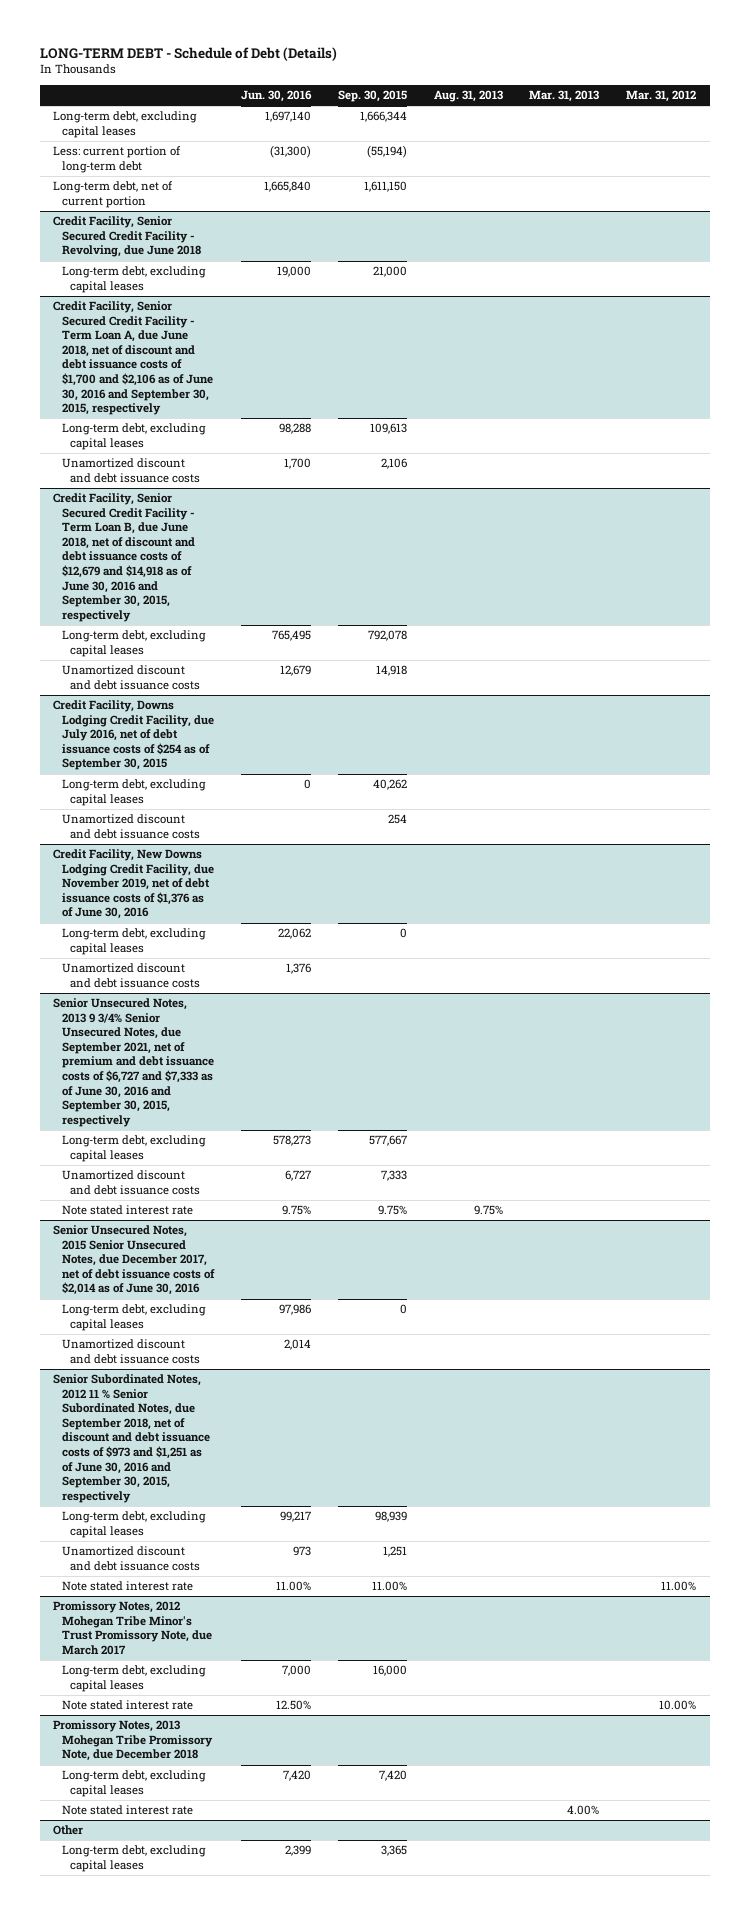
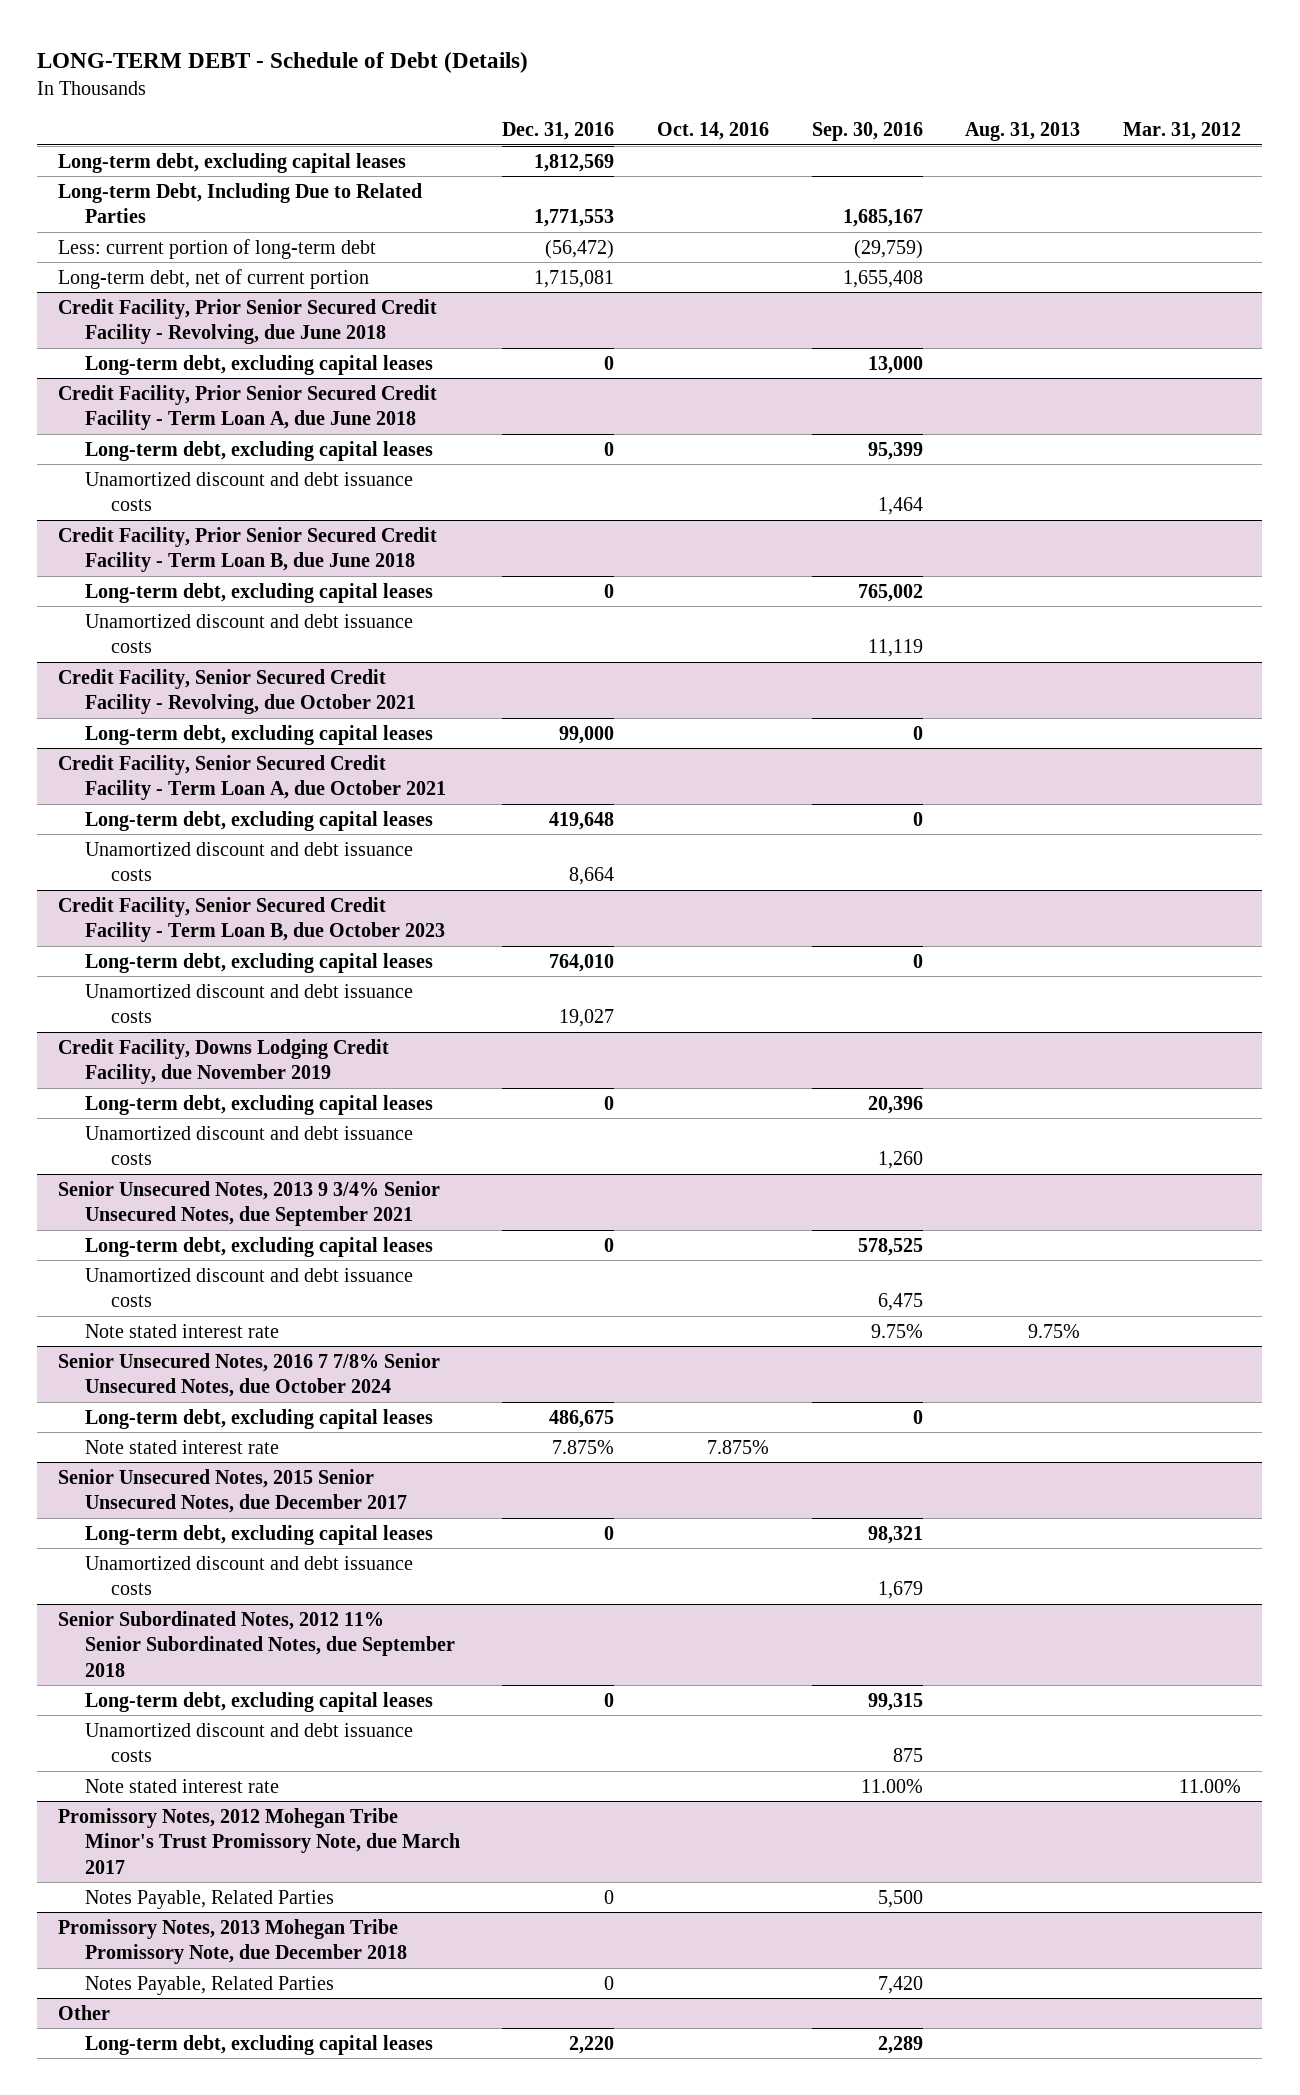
- | Jun. 30, 2016 | Sep. 30, 2015 | Aug. 31, 2013 | Mar. 31, 2013 | Mar. 31, 2012
+ | Dec. 31, 2016 | Oct. 14, 2016 | Sep. 30, 2016 | Aug. 31, 2013 | Mar. 31, 2012
+ Long-term Debt, Including Due to Related Parties | 1,771,553 | | 1,685,167 | |
- Credit Facility, Senior Secured Credit Facility - Revolving, due June 2018
+ Credit Facility, Prior Senior Secured Credit Facility - Revolving, due June 2018
- Credit Facility, Senior Secured Credit Facility - Term Loan A, due June 2018, net of discount and debt issuance costs of $1,700 and $2,106 as of June 30, 2016 and September 30, 2015, respectively
- Long-term debt, excluding capital leases | 98,288 | 109,613 | | |
- Unamortized discount and debt issuance costs | 1,700 | 2,106 | | |
- Credit Facility, Senior Secured Credit Facility - Term Loan B, due June 2018, net of discount and debt issuance costs of $12,679 and $14,918 as of June 30, 2016 and September 30, 2015, respectively
- Long-term debt, excluding capital leases | 765,495 | 792,078 | | |
- Unamortized discount and debt issuance costs | 12,679 | 14,918 | | |
- Credit Facility, Downs Lodging Credit Facility, due July 2016, net of debt issuance costs of $254 as of September 30, 2015
- Long-term debt, excluding capital leases | 0 | 40,262 | | |
- Unamortized discount and debt issuance costs | | 254 | | |
- Credit Facility, New Downs Lodging Credit Facility, due November 2019, net of debt issuance costs of $1,376 as of June 30, 2016
+ Credit Facility, Prior Senior Secured Credit Facility - Term Loan A, due June 2018
+ Long-term debt, excluding capital leases | 0 | | 95,399 | |
+ Unamortized discount and debt issuance costs | | | 1,464 | |
+ Credit Facility, Prior Senior Secured Credit Facility - Term Loan B, due June 2018
+ Long-term debt, excluding capital leases | 0 | | 765,002 | |
+ Unamortized discount and debt issuance costs | | | 11,119 | |
+ Credit Facility, Senior Secured Credit Facility - Revolving, due October 2021
+ Long-term debt, excluding capital leases | 99,000 | | 0 | |
+ Credit Facility, Senior Secured Credit Facility - Term Loan A, due October 2021
+ Long-term debt, excluding capital leases | 419,648 | | 0 | |
+ Unamortized discount and debt issuance costs | 8,664 | | | |
+ Credit Facility, Senior Secured Credit Facility - Term Loan B, due October 2023
+ Long-term debt, excluding capital leases | 764,010 | | 0 | |
+ Unamortized discount and debt issuance costs | 19,027 | | | |
+ Credit Facility, Downs Lodging Credit Facility, due November 2019
- Senior Unsecured Notes, 2013 9 3/4% Senior Unsecured Notes, due September 2021, net of premium and debt issuance costs of $6,727 and $7,333 as of June 30, 2016 and September 30, 2015, respectively
+ Senior Unsecured Notes, 2013 9 3/4% Senior Unsecured Notes, due September 2021
- Senior Unsecured Notes, 2015 Senior Unsecured Notes, due December 2017, net of debt issuance costs of $2,014 as of June 30, 2016
+ Senior Unsecured Notes, 2016 7 7/8% Senior Unsecured Notes, due October 2024
+ Long-term debt, excluding capital leases | 486,675 | | 0 | |
+ Note stated interest rate | 7.875% | 7.875% | | |
+ Senior Unsecured Notes, 2015 Senior Unsecured Notes, due December 2017
- Senior Subordinated Notes, 2012 11 % Senior Subordinated Notes, due September 2018, net of discount and debt issuance costs of $973 and $1,251 as of June 30, 2016 and September 30, 2015, respectively
+ Senior Subordinated Notes, 2012 11% Senior Subordinated Notes, due September 2018
@ Promissory Notes, 2012 Mohegan Tribe Minor's Trust Promissory Note, due March 2017
- Long-term debt, excluding capital leases | 7,000 | 16,000 | | |
- Note stated interest rate | 12.50% | | | | 10.00%
+ Notes Payable, Related Parties | 0 | | 5,500 | |
@ Promissory Notes, 2013 Mohegan Tribe Promissory Note, due December 2018
- Long-term debt, excluding capital leases | 7,420 | 7,420 | | |
- Note stated interest rate | | | | 4.00% |
+ Notes Payable, Related Parties | 0 | | 7,420 | |

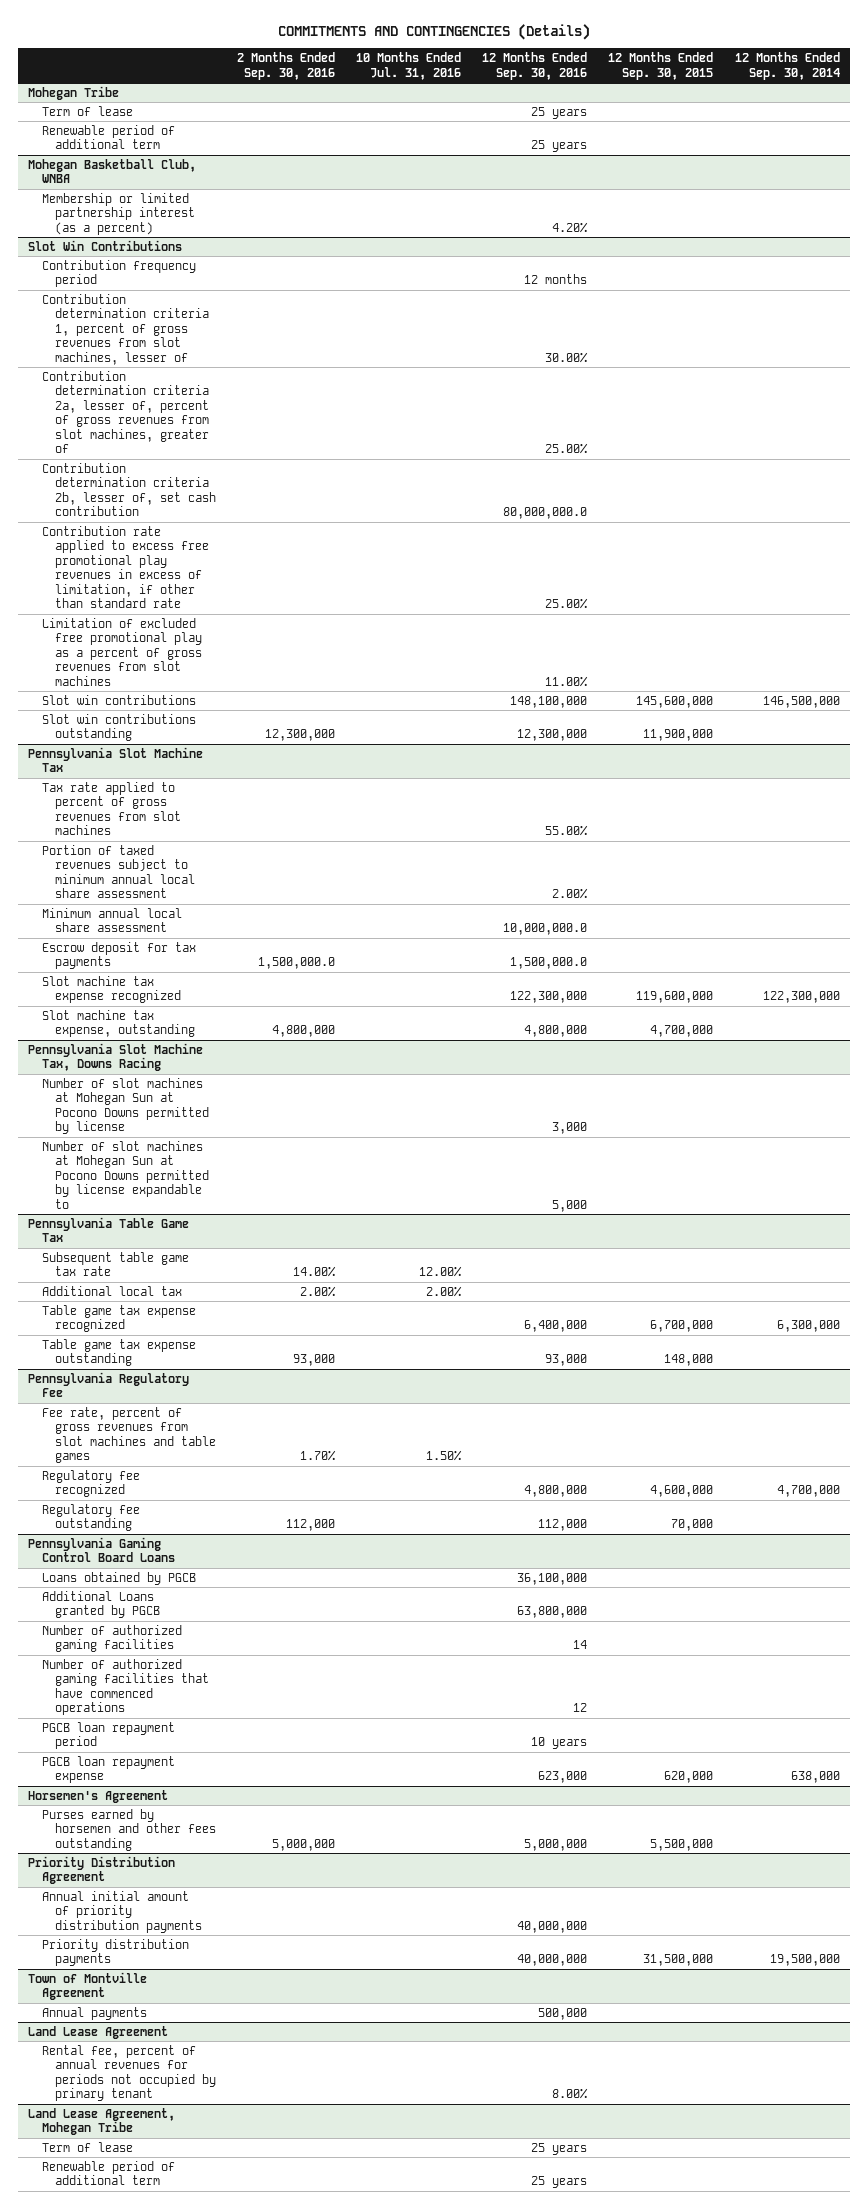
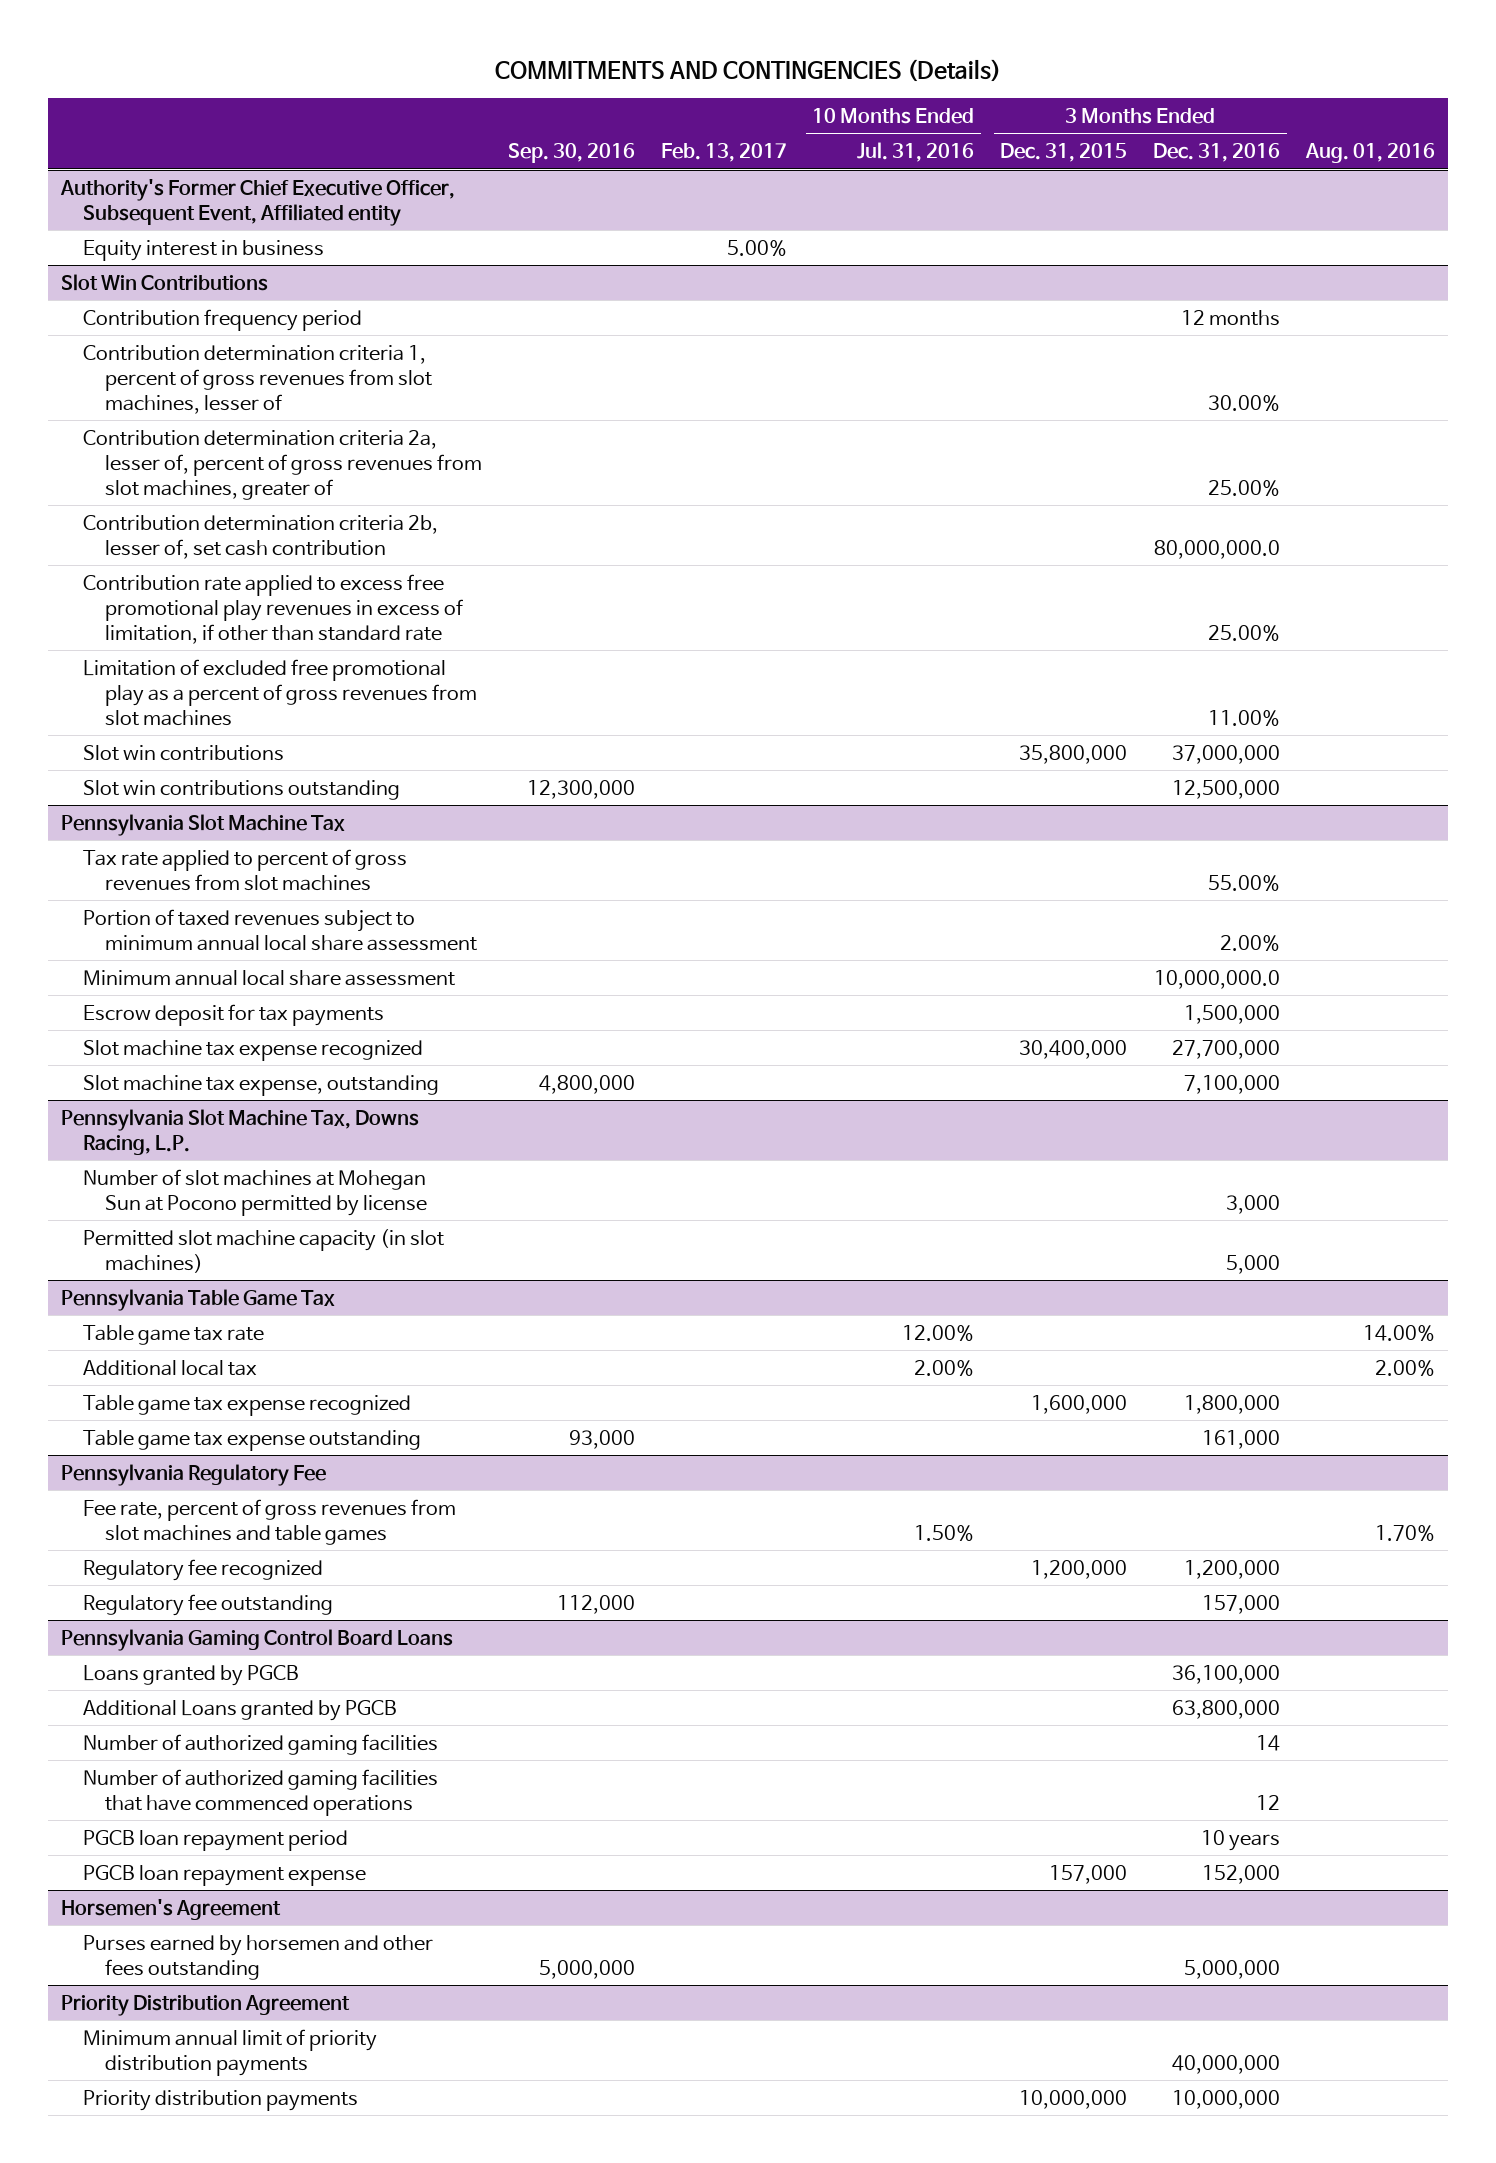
- | 2 Months Ended Sep. 30, 2016 | 10 Months Ended Jul. 31, 2016 | 12 Months Ended Sep. 30, 2016 | 12 Months Ended Sep. 30, 2015 | 12 Months Ended Sep. 30, 2014
+ | Sep. 30, 2016 | Feb. 13, 2017 | 10 Months Ended Jul. 31, 2016 | 3 Months Ended Dec. 31, 2015 | 3 Months Ended Dec. 31, 2016 | Aug. 01, 2016
- Mohegan Tribe
- Term of lease | | | 25 years | |
- Renewable period of additional term | | | 25 years | |
- Mohegan Basketball Club, WNBA
- Membership or limited partnership interest (as a percent) | | | 4.20% | |
+ Authority's Former Chief Executive Officer, Subsequent Event, Affiliated entity
+ Equity interest in business | | 5.00% | | | |
- Pennsylvania Slot Machine Tax, Downs Racing
- Number of slot machines at Mohegan Sun at Pocono Downs permitted by license | | | 3,000 | |
- Number of slot machines at Mohegan Sun at Pocono Downs permitted by license expandable to | | | 5,000 | |
+ Pennsylvania Slot Machine Tax, Downs Racing, L.P.
+ Number of slot machines at Mohegan Sun at Pocono permitted by license | | | | | 3,000 |
+ Permitted slot machine capacity (in slot machines) | | | | | 5,000 |
@ Pennsylvania Table Game Tax
- Subsequent table game tax rate | 14.00% | 12.00% | | |
+ Table game tax rate | | | 12.00% | | | 14.00%
@ Pennsylvania Gaming Control Board Loans
- Loans obtained by PGCB | | | 36,100,000 | |
+ Loans granted by PGCB | | | | | 36,100,000 |
@ Priority Distribution Agreement
- Annual initial amount of priority distribution payments | | | 40,000,000 | |
+ Minimum annual limit of priority distribution payments | | | | | 40,000,000 |
- Town of Montville Agreement
- Annual payments | | | 500,000 | |
- Land Lease Agreement
- Rental fee, percent of annual revenues for periods not occupied by primary tenant | | | 8.00% | |
- Land Lease Agreement, Mohegan Tribe
- Term of lease | | | 25 years | |
- Renewable period of additional term | | | 25 years | |

